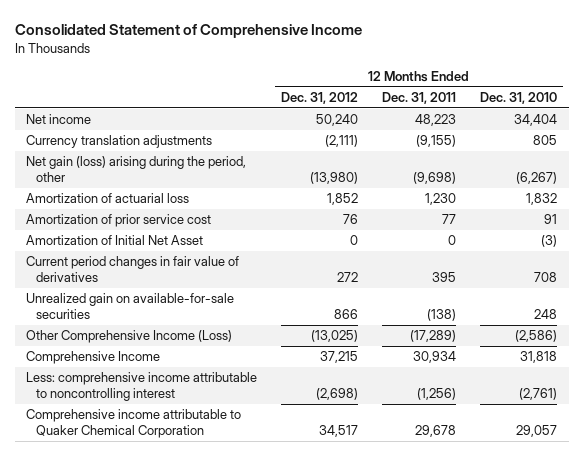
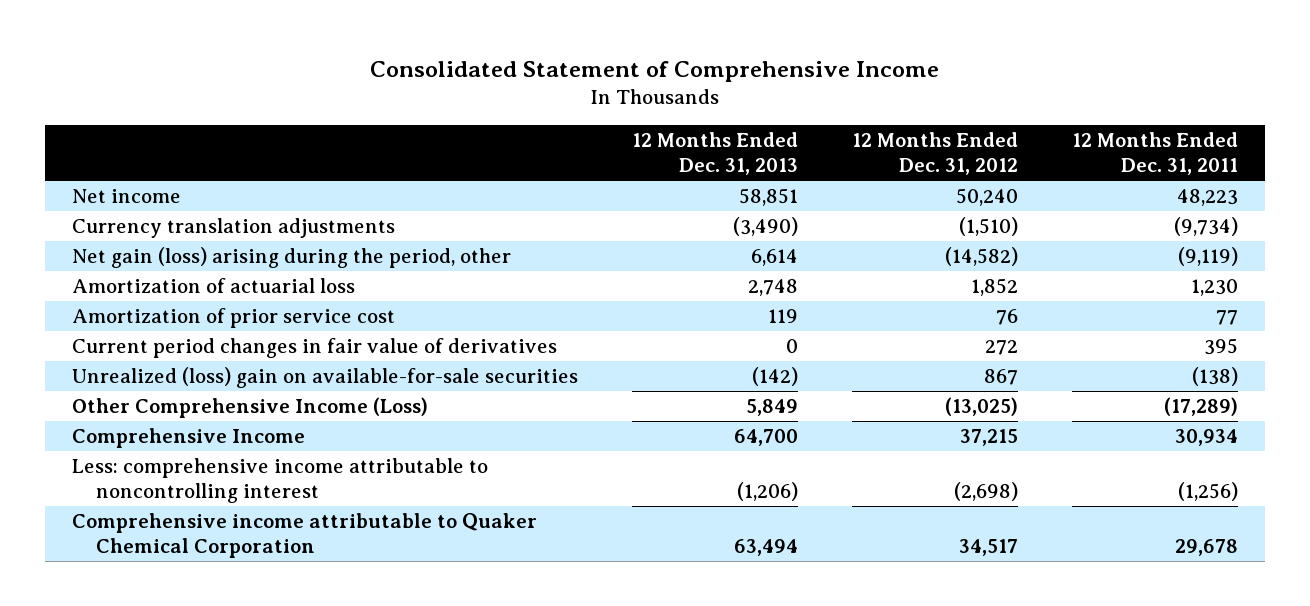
- | 12 Months Ended Dec. 31, 2012 | 12 Months Ended Dec. 31, 2011 | 12 Months Ended Dec. 31, 2010
+ | 12 Months Ended Dec. 31, 2013 | 12 Months Ended Dec. 31, 2012 | 12 Months Ended Dec. 31, 2011
- Currency translation adjustments | (2,111) | (9,155) | 805
- Net gain (loss) arising during the period, other | (13,980) | (9,698) | (6,267)
+ Currency translation adjustments | (3,490) | (1,510) | (9,734)
+ Net gain (loss) arising during the period, other | 6,614 | (14,582) | (9,119)
- Amortization of Initial Net Asset | 0 | 0 | (3)
- Unrealized gain on available-for-sale securities | 866 | (138) | 248
+ Unrealized (loss) gain on available-for-sale securities | (142) | 867 | (138)

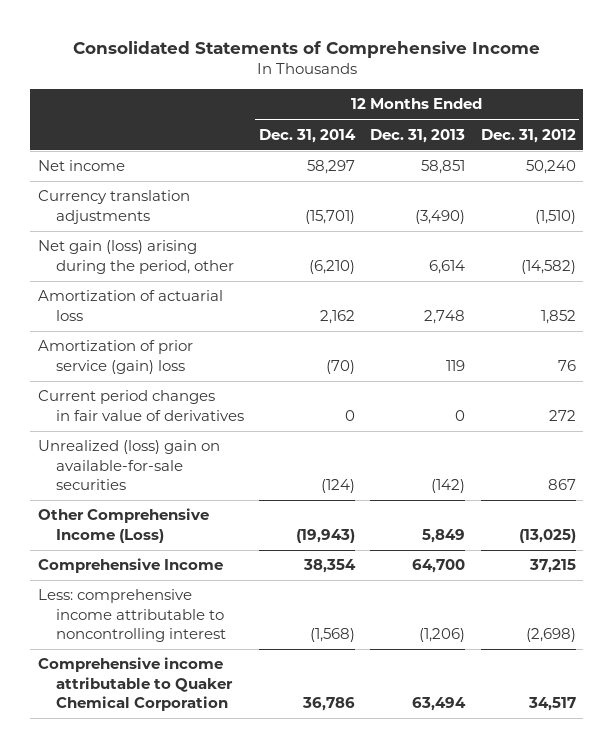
- Consolidated Statement of Comprehensive Income
+ Consolidated Statements of Comprehensive Income
- | 12 Months Ended Dec. 31, 2013 | 12 Months Ended Dec. 31, 2012 | 12 Months Ended Dec. 31, 2011
+ | 12 Months Ended Dec. 31, 2014 | 12 Months Ended Dec. 31, 2013 | 12 Months Ended Dec. 31, 2012
- Amortization of prior service cost | 119 | 76 | 77
+ Amortization of prior service (gain) loss | (70) | 119 | 76

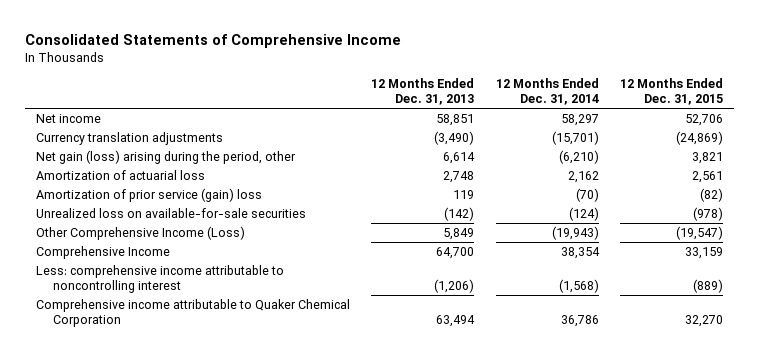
- | 12 Months Ended Dec. 31, 2014 | 12 Months Ended Dec. 31, 2013 | 12 Months Ended Dec. 31, 2012
+ | 12 Months Ended Dec. 31, 2013 | 12 Months Ended Dec. 31, 2014 | 12 Months Ended Dec. 31, 2015
- Current period changes in fair value of derivatives | 0 | 0 | 272
- Unrealized (loss) gain on available-for-sale securities | (124) | (142) | 867
+ Unrealized loss on available-for-sale securities | (142) | (124) | (978)

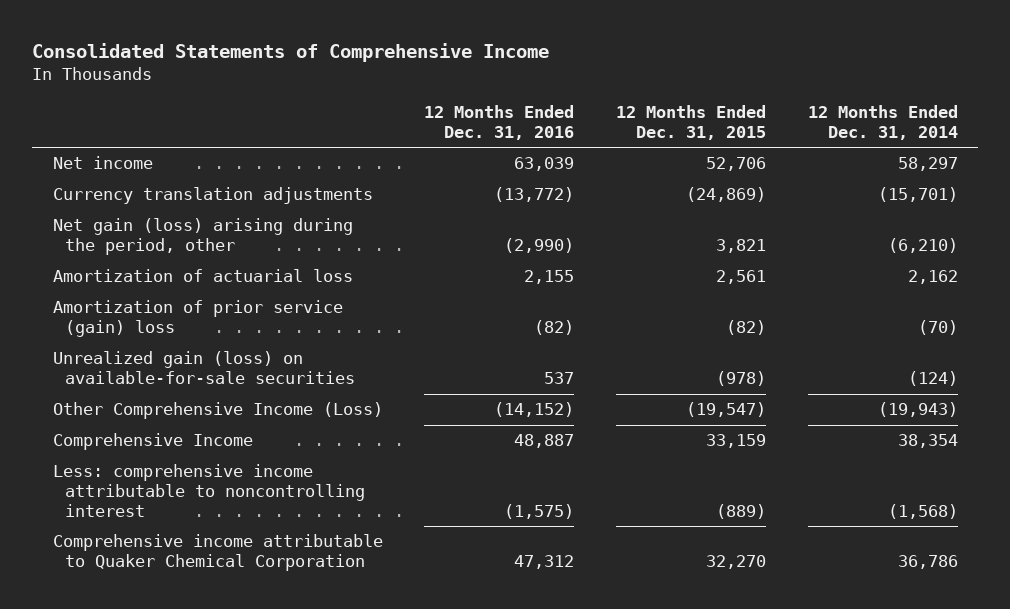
- | 12 Months Ended Dec. 31, 2013 | 12 Months Ended Dec. 31, 2014 | 12 Months Ended Dec. 31, 2015
+ | 12 Months Ended Dec. 31, 2016 | 12 Months Ended Dec. 31, 2015 | 12 Months Ended Dec. 31, 2014
- Unrealized loss on available-for-sale securities | (142) | (124) | (978)
+ Unrealized gain (loss) on available-for-sale securities | 537 | (978) | (124)

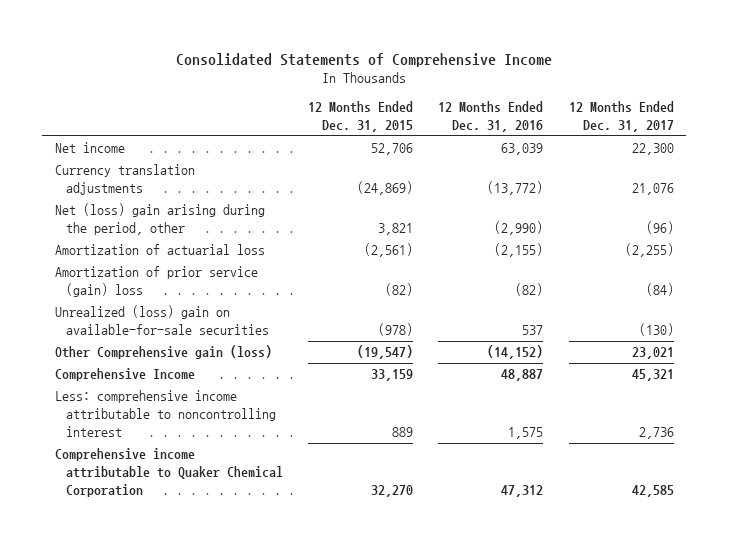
- | 12 Months Ended Dec. 31, 2016 | 12 Months Ended Dec. 31, 2015 | 12 Months Ended Dec. 31, 2014
+ | 12 Months Ended Dec. 31, 2015 | 12 Months Ended Dec. 31, 2016 | 12 Months Ended Dec. 31, 2017
- Net gain (loss) arising during the period, other | (2,990) | 3,821 | (6,210)
- Amortization of actuarial loss | 2,155 | 2,561 | 2,162
+ Net (loss) gain arising during the period, other | 3,821 | (2,990) | (96)
+ Amortization of actuarial loss | (2,561) | (2,155) | (2,255)
- Unrealized gain (loss) on available-for-sale securities | 537 | (978) | (124)
- Other Comprehensive Income (Loss) | (14,152) | (19,547) | (19,943)
+ Unrealized (loss) gain on available-for-sale securities | (978) | 537 | (130)
+ Other Comprehensive gain (loss) | (19,547) | (14,152) | 23,021
- Less: comprehensive income attributable to noncontrolling interest | (1,575) | (889) | (1,568)
+ Less: comprehensive income attributable to noncontrolling interest | 889 | 1,575 | 2,736

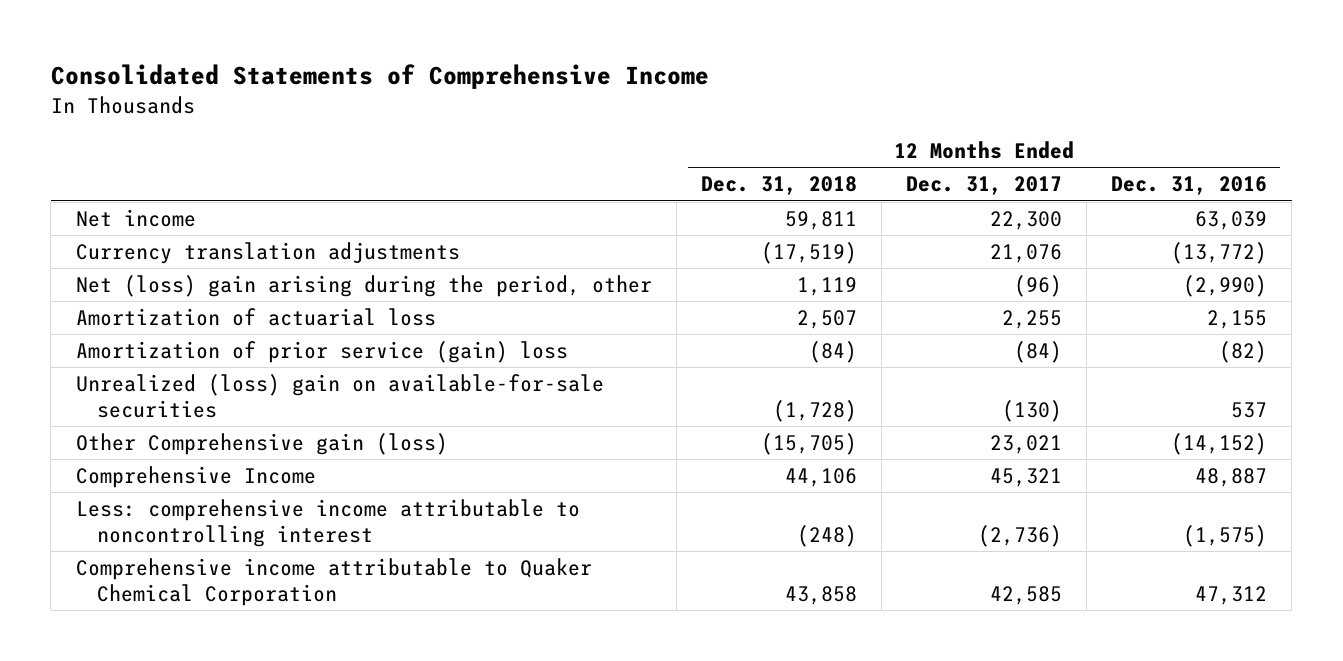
- | 12 Months Ended Dec. 31, 2015 | 12 Months Ended Dec. 31, 2016 | 12 Months Ended Dec. 31, 2017
+ | 12 Months Ended Dec. 31, 2018 | 12 Months Ended Dec. 31, 2017 | 12 Months Ended Dec. 31, 2016
- Amortization of actuarial loss | (2,561) | (2,155) | (2,255)
+ Amortization of actuarial loss | 2,507 | 2,255 | 2,155
- Less: comprehensive income attributable to noncontrolling interest | 889 | 1,575 | 2,736
+ Less: comprehensive income attributable to noncontrolling interest | (248) | (2,736) | (1,575)

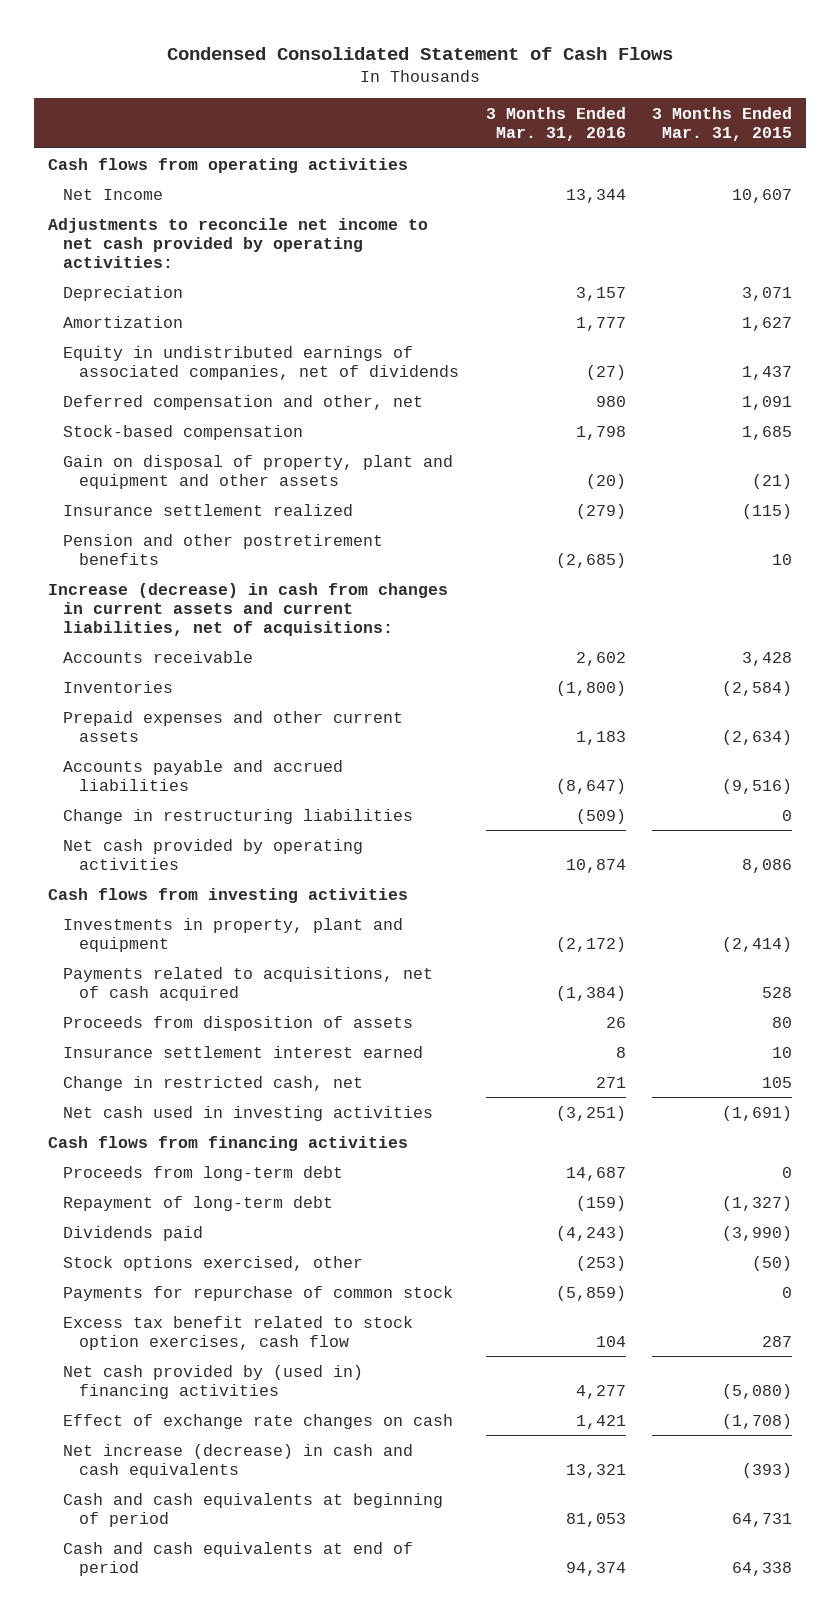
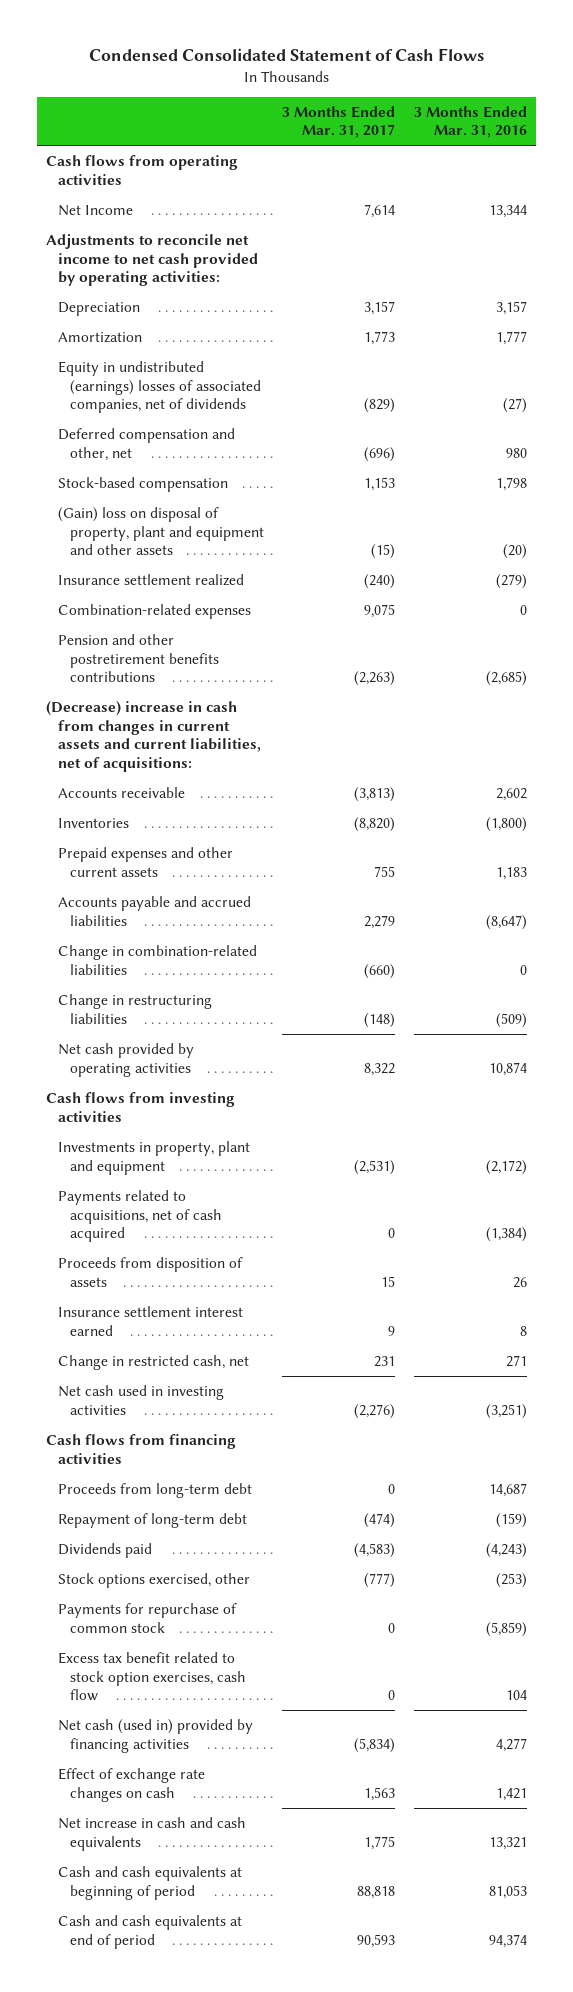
- | 3 Months Ended Mar. 31, 2016 | 3 Months Ended Mar. 31, 2015
+ | 3 Months Ended Mar. 31, 2017 | 3 Months Ended Mar. 31, 2016
- Equity in undistributed earnings of associated companies, net of dividends | (27) | 1,437
+ Equity in undistributed (earnings) losses of associated companies, net of dividends | (829) | (27)
- Gain on disposal of property, plant and equipment and other assets | (20) | (21)
+ (Gain) loss on disposal of property, plant and equipment and other assets | (15) | (20)
- Pension and other postretirement benefits | (2,685) | 10
- Increase (decrease) in cash from changes in current assets and current liabilities, net of acquisitions:
+ Combination-related expenses | 9,075 | 0
+ Pension and other postretirement benefits contributions | (2,263) | (2,685)
+ (Decrease) increase in cash from changes in current assets and current liabilities, net of acquisitions:
+ Change in combination-related liabilities | (660) | 0
- Net cash provided by (used in) financing activities | 4,277 | (5,080)
+ Net cash (used in) provided by financing activities | (5,834) | 4,277
- Net increase (decrease) in cash and cash equivalents | 13,321 | (393)
+ Net increase in cash and cash equivalents | 1,775 | 13,321

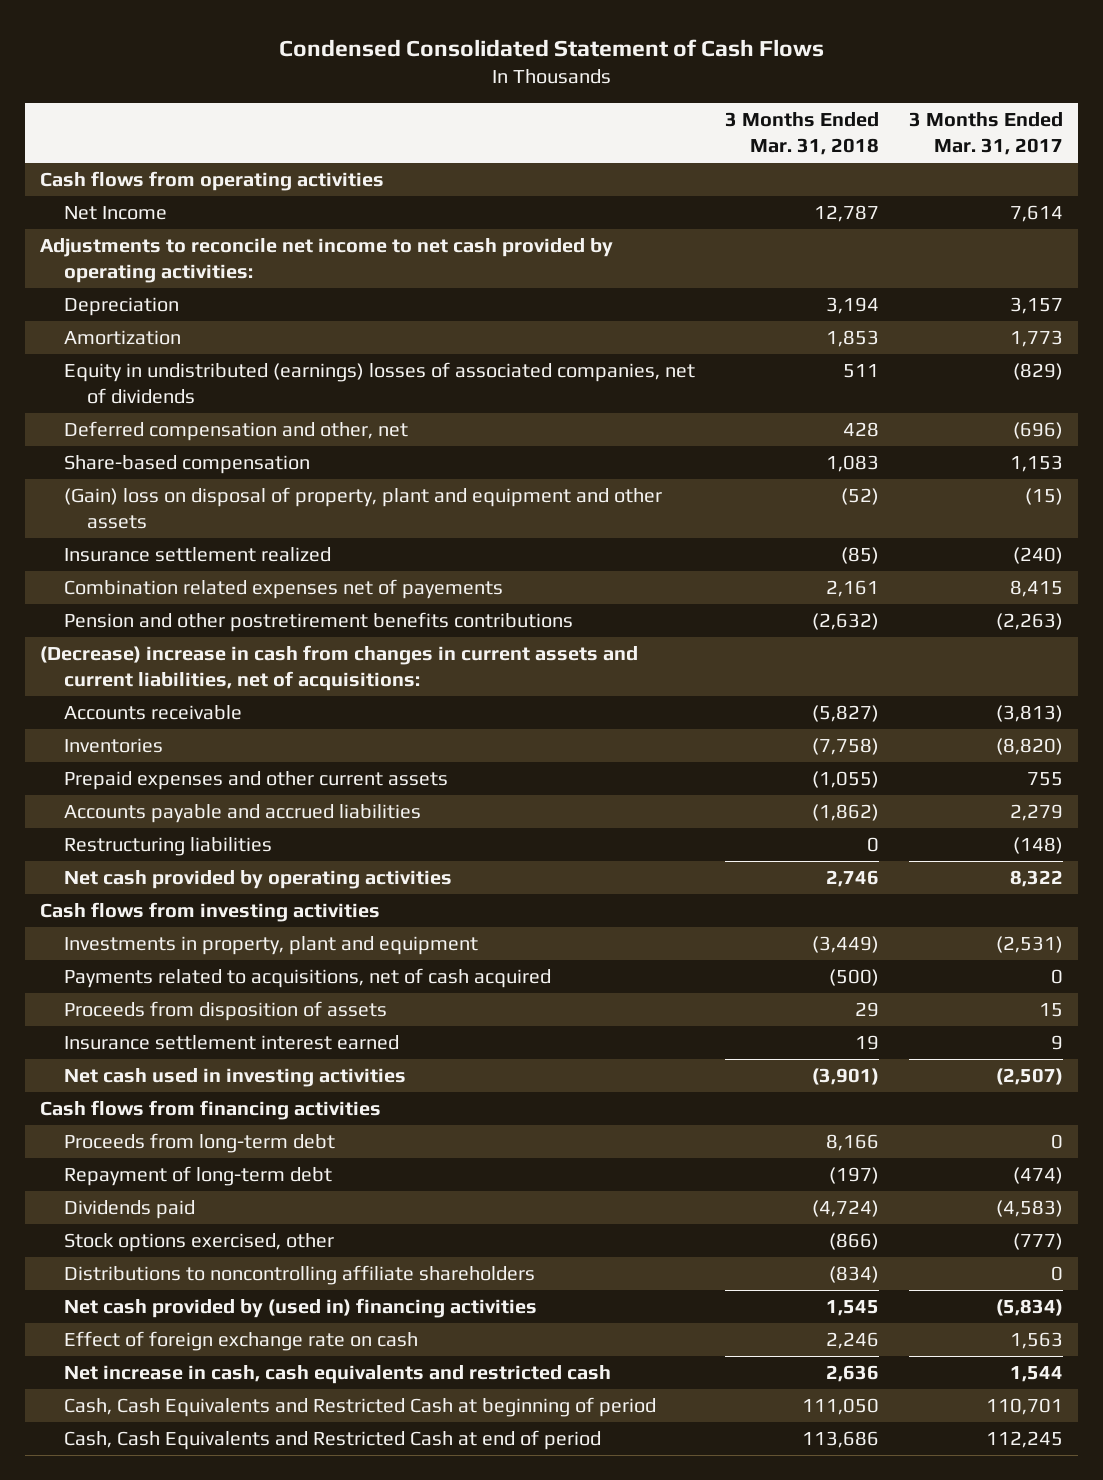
- | 3 Months Ended Mar. 31, 2017 | 3 Months Ended Mar. 31, 2016
+ | 3 Months Ended Mar. 31, 2018 | 3 Months Ended Mar. 31, 2017
- Stock-based compensation | 1,153 | 1,798
+ Share-based compensation | 1,083 | 1,153
- Combination-related expenses | 9,075 | 0
+ Combination related expenses net of payements | 2,161 | 8,415
- Change in combination-related liabilities | (660) | 0
- Change in restructuring liabilities | (148) | (509)
+ Restructuring liabilities | 0 | (148)
- Change in restricted cash, net | 231 | 271
- Net cash used in investing activities | (2,276) | (3,251)
+ Net cash used in investing activities | (3,901) | (2,507)
- Payments for repurchase of common stock | 0 | (5,859)
- Excess tax benefit related to stock option exercises, cash flow | 0 | 104
- Net cash (used in) provided by financing activities | (5,834) | 4,277
- Effect of exchange rate changes on cash | 1,563 | 1,421
- Net increase in cash and cash equivalents | 1,775 | 13,321
- Cash and cash equivalents at beginning of period | 88,818 | 81,053
- Cash and cash equivalents at end of period | 90,593 | 94,374
+ Distributions to noncontrolling affiliate shareholders | (834) | 0
+ Net cash provided by (used in) financing activities | 1,545 | (5,834)
+ Effect of foreign exchange rate on cash | 2,246 | 1,563
+ Net increase in cash, cash equivalents and restricted cash | 2,636 | 1,544
+ Cash, Cash Equivalents and Restricted Cash at beginning of period | 111,050 | 110,701
+ Cash, Cash Equivalents and Restricted Cash at end of period | 113,686 | 112,245

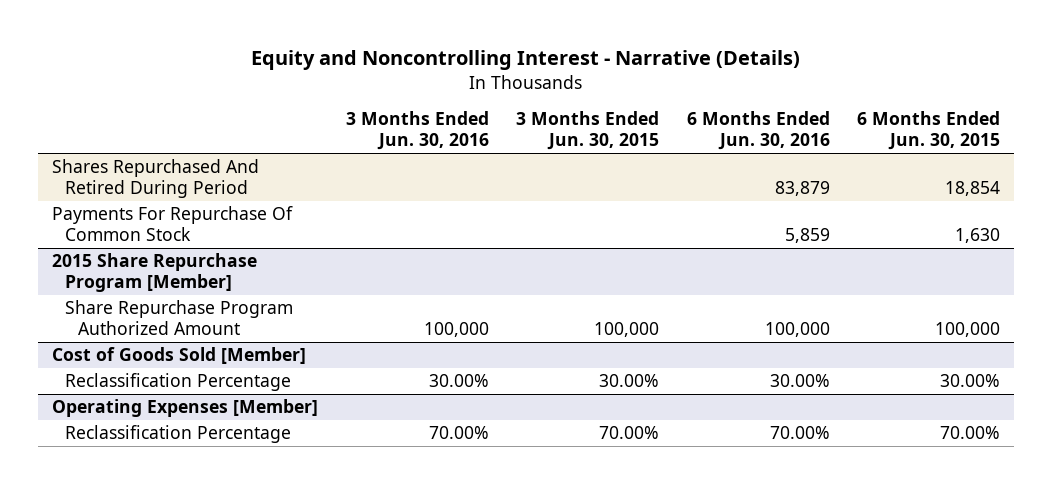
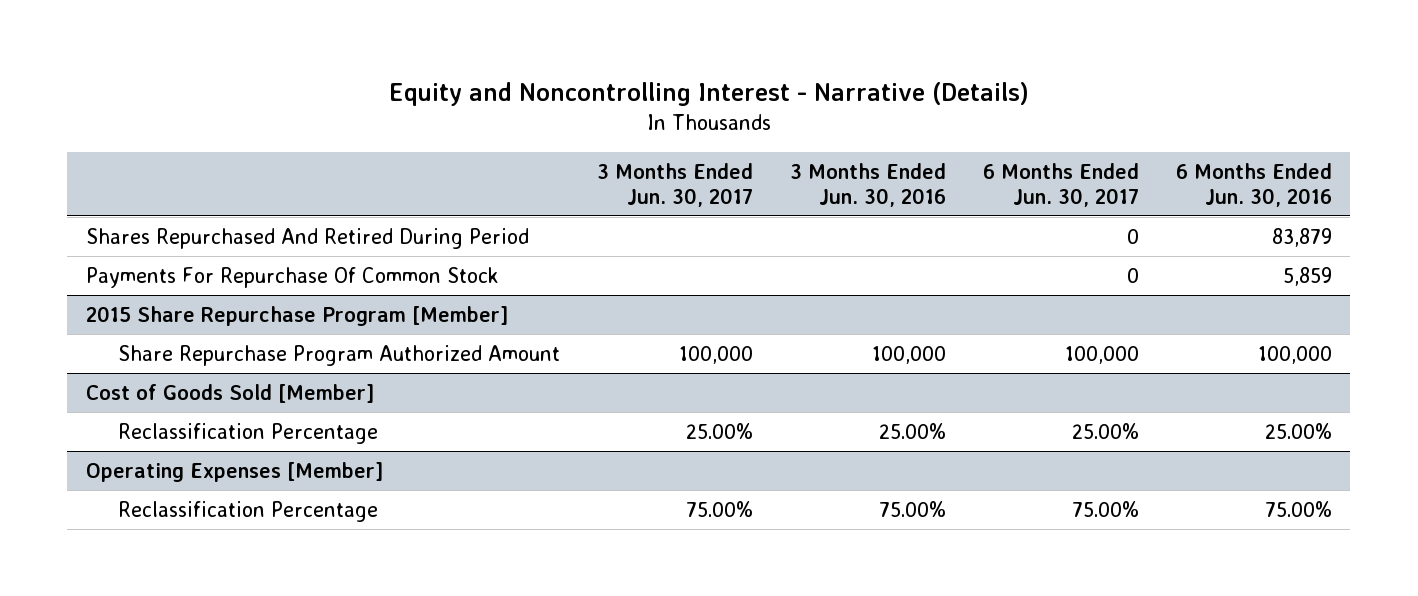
- | 3 Months Ended Jun. 30, 2016 | 3 Months Ended Jun. 30, 2015 | 6 Months Ended Jun. 30, 2016 | 6 Months Ended Jun. 30, 2015
+ | 3 Months Ended Jun. 30, 2017 | 3 Months Ended Jun. 30, 2016 | 6 Months Ended Jun. 30, 2017 | 6 Months Ended Jun. 30, 2016
@ Cost of Goods Sold [Member]
- Reclassification Percentage | 30.00% | 30.00% | 30.00% | 30.00%
+ Reclassification Percentage | 25.00% | 25.00% | 25.00% | 25.00%
@ Operating Expenses [Member]
- Reclassification Percentage | 70.00% | 70.00% | 70.00% | 70.00%
+ Reclassification Percentage | 75.00% | 75.00% | 75.00% | 75.00%

